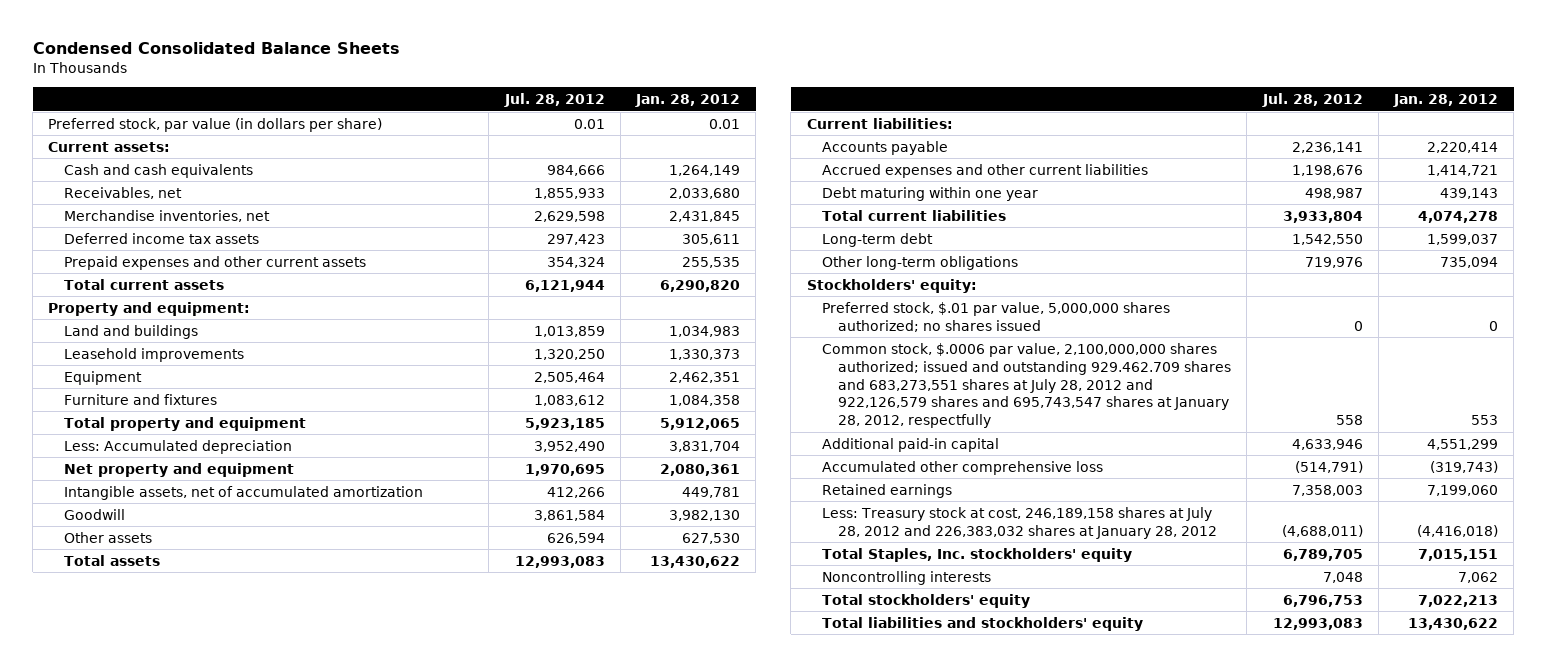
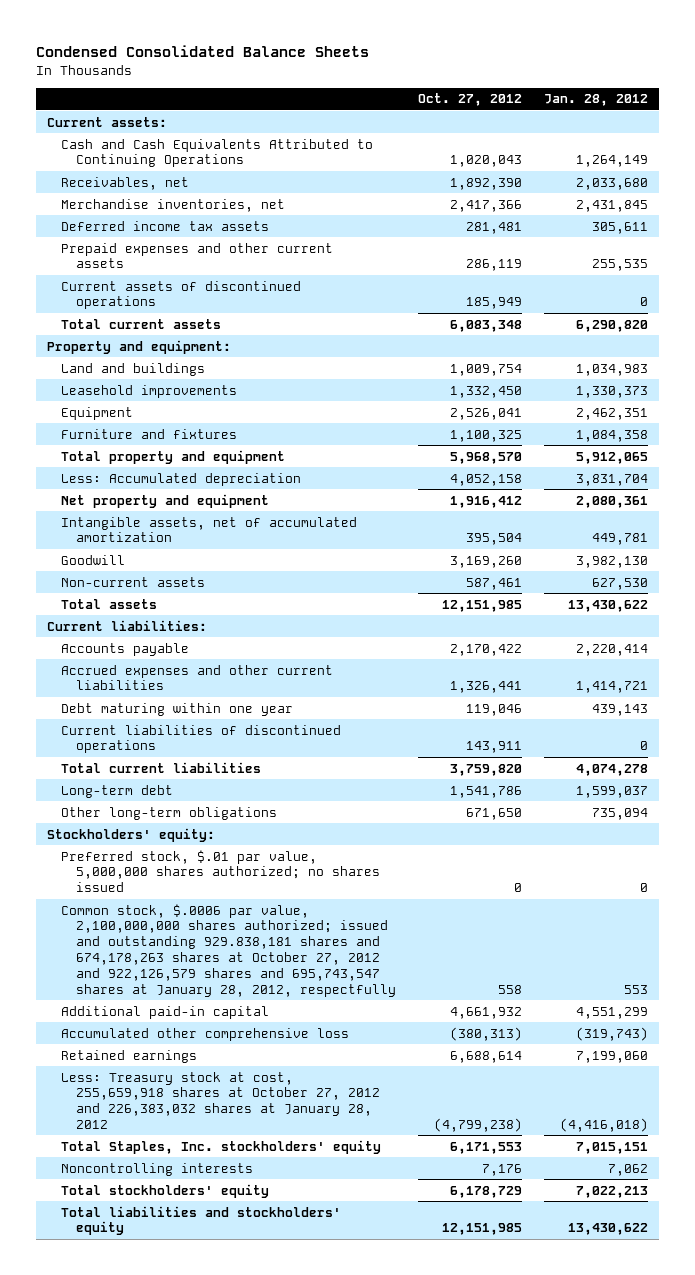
- | Jul. 28, 2012 | Jan. 28, 2012
+ | Oct. 27, 2012 | Jan. 28, 2012
- Preferred stock, par value (in dollars per share) | 0.01 | 0.01
- Cash and cash equivalents | 984,666 | 1,264,149
+ Cash and Cash Equivalents Attributed to Continuing Operations | 1,020,043 | 1,264,149
+ Current assets of discontinued operations | 185,949 | 0
- Other assets | 626,594 | 627,530
+ Non-current assets | 587,461 | 627,530
+ Current liabilities of discontinued operations | 143,911 | 0
- Common stock, $.0006 par value, 2,100,000,000 shares authorized; issued and outstanding 929.462.709 shares and 683,273,551 shares at July 28, 2012 and 922,126,579 shares and 695,743,547 shares at January 28, 2012, respectfully | 558 | 553
+ Common stock, $.0006 par value, 2,100,000,000 shares authorized; issued and outstanding 929.838,181 shares and 674,178,263 shares at October 27, 2012 and 922,126,579 shares and 695,743,547 shares at January 28, 2012, respectfully | 558 | 553
- Less: Treasury stock at cost, 246,189,158 shares at July 28, 2012 and 226,383,032 shares at January 28, 2012 | (4,688,011) | (4,416,018)
+ Less: Treasury stock at cost, 255,659,918 shares at October 27, 2012 and 226,383,032 shares at January 28, 2012 | (4,799,238) | (4,416,018)

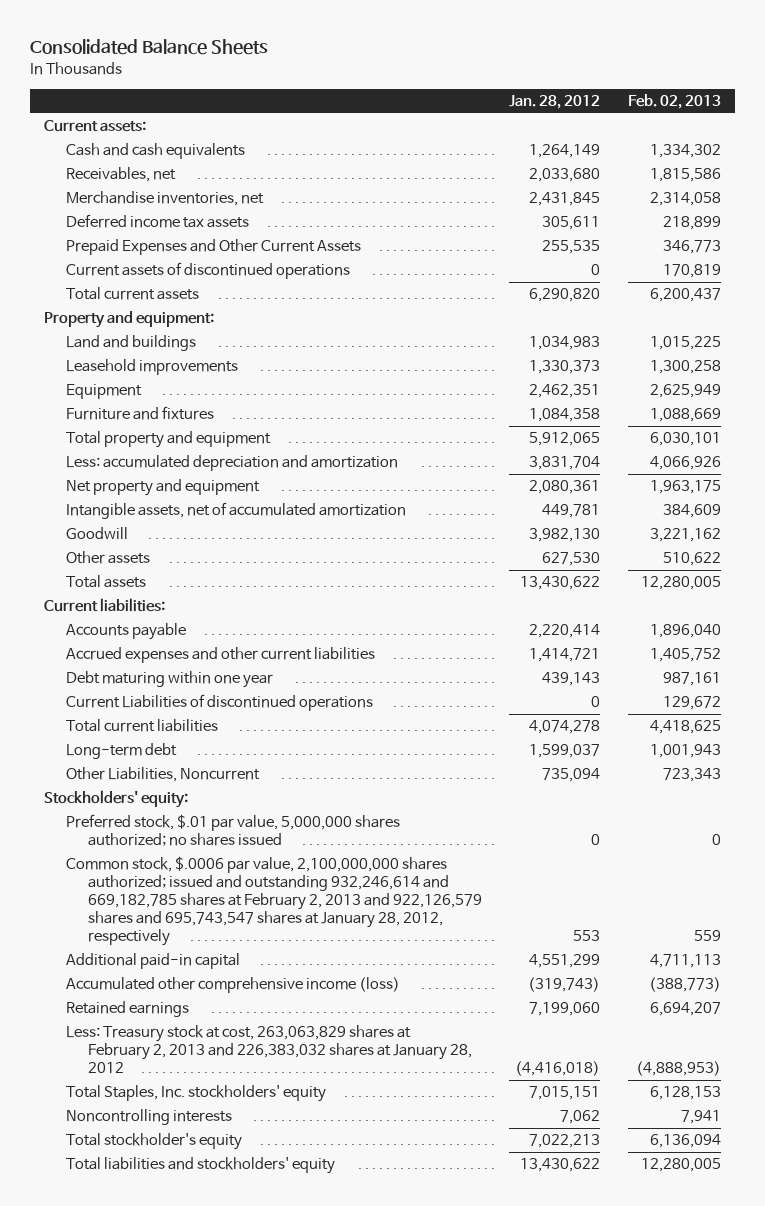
- Condensed Consolidated Balance Sheets
+ Consolidated Balance Sheets
- | Oct. 27, 2012 | Jan. 28, 2012
+ | Jan. 28, 2012 | Feb. 02, 2013
- Cash and Cash Equivalents Attributed to Continuing Operations | 1,020,043 | 1,264,149
+ Cash and cash equivalents | 1,264,149 | 1,334,302
- Prepaid expenses and other current assets | 286,119 | 255,535
+ Prepaid Expenses and Other Current Assets | 255,535 | 346,773
- Less: Accumulated depreciation | 4,052,158 | 3,831,704
+ Less: accumulated depreciation and amortization | 3,831,704 | 4,066,926
- Non-current assets | 587,461 | 627,530
+ Other assets | 627,530 | 510,622
- Current liabilities of discontinued operations | 143,911 | 0
+ Current Liabilities of discontinued operations | 0 | 129,672
- Other long-term obligations | 671,650 | 735,094
+ Other Liabilities, Noncurrent | 735,094 | 723,343
- Common stock, $.0006 par value, 2,100,000,000 shares authorized; issued and outstanding 929.838,181 shares and 674,178,263 shares at October 27, 2012 and 922,126,579 shares and 695,743,547 shares at January 28, 2012, respectfully | 558 | 553
+ Common stock, $.0006 par value, 2,100,000,000 shares authorized; issued and outstanding 932,246,614 and 669,182,785 shares at February 2, 2013 and 922,126,579 shares and 695,743,547 shares at January 28, 2012, respectively | 553 | 559
- Accumulated other comprehensive loss | (380,313) | (319,743)
+ Accumulated other comprehensive income (loss) | (319,743) | (388,773)
- Less: Treasury stock at cost, 255,659,918 shares at October 27, 2012 and 226,383,032 shares at January 28, 2012 | (4,799,238) | (4,416,018)
+ Less: Treasury stock at cost, 263,063,829 shares at February 2, 2013 and 226,383,032 shares at January 28, 2012 | (4,416,018) | (4,888,953)
- Total stockholders' equity | 6,178,729 | 7,022,213
+ Total stockholder's equity | 7,022,213 | 6,136,094

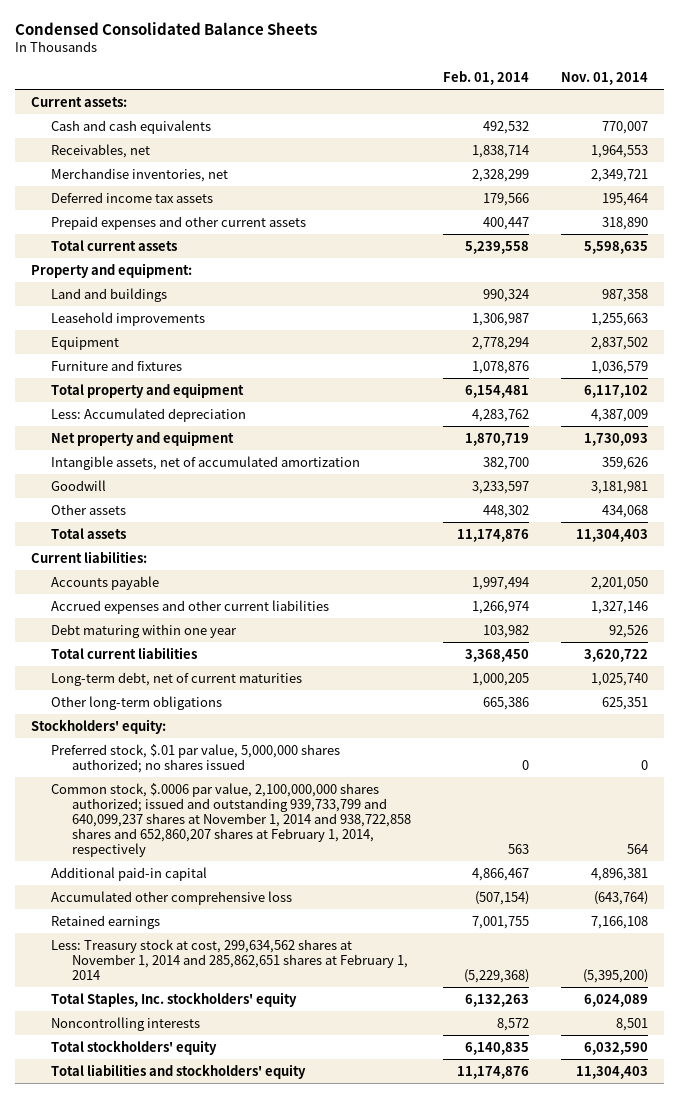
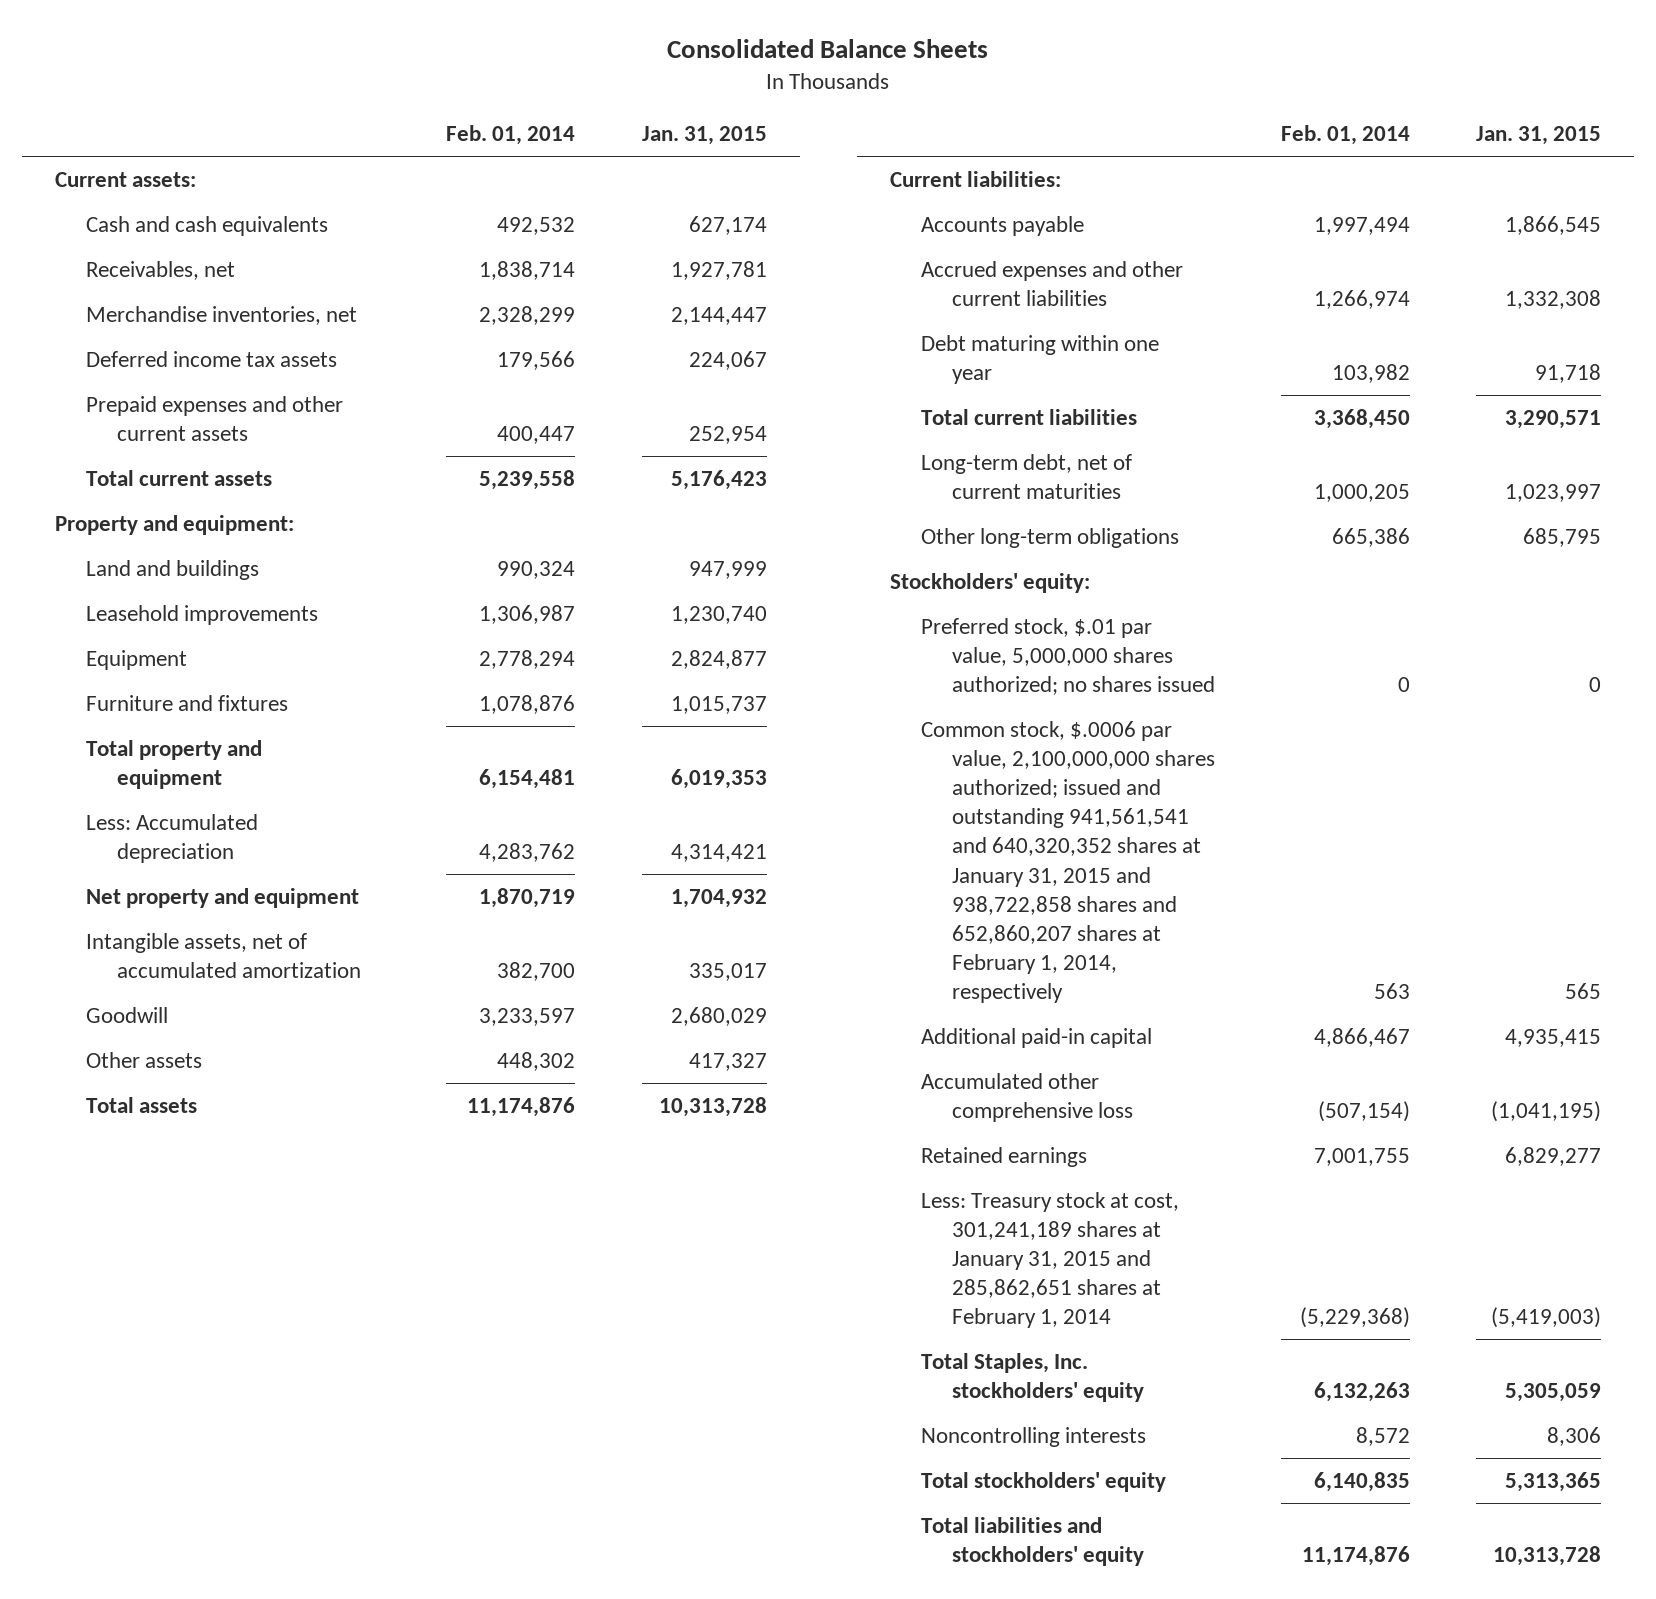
- Condensed Consolidated Balance Sheets
+ Consolidated Balance Sheets
- | Feb. 01, 2014 | Nov. 01, 2014
+ | Feb. 01, 2014 | Jan. 31, 2015
- Common stock, $.0006 par value, 2,100,000,000 shares authorized; issued and outstanding 939,733,799 and 640,099,237 shares at November 1, 2014 and 938,722,858 shares and 652,860,207 shares at February 1, 2014, respectively | 563 | 564
+ Common stock, $.0006 par value, 2,100,000,000 shares authorized; issued and outstanding 941,561,541 and 640,320,352 shares at January 31, 2015 and 938,722,858 shares and 652,860,207 shares at February 1, 2014, respectively | 563 | 565
- Less: Treasury stock at cost, 299,634,562 shares at November 1, 2014 and 285,862,651 shares at February 1, 2014 | (5,229,368) | (5,395,200)
+ Less: Treasury stock at cost, 301,241,189 shares at January 31, 2015 and 285,862,651 shares at February 1, 2014 | (5,229,368) | (5,419,003)

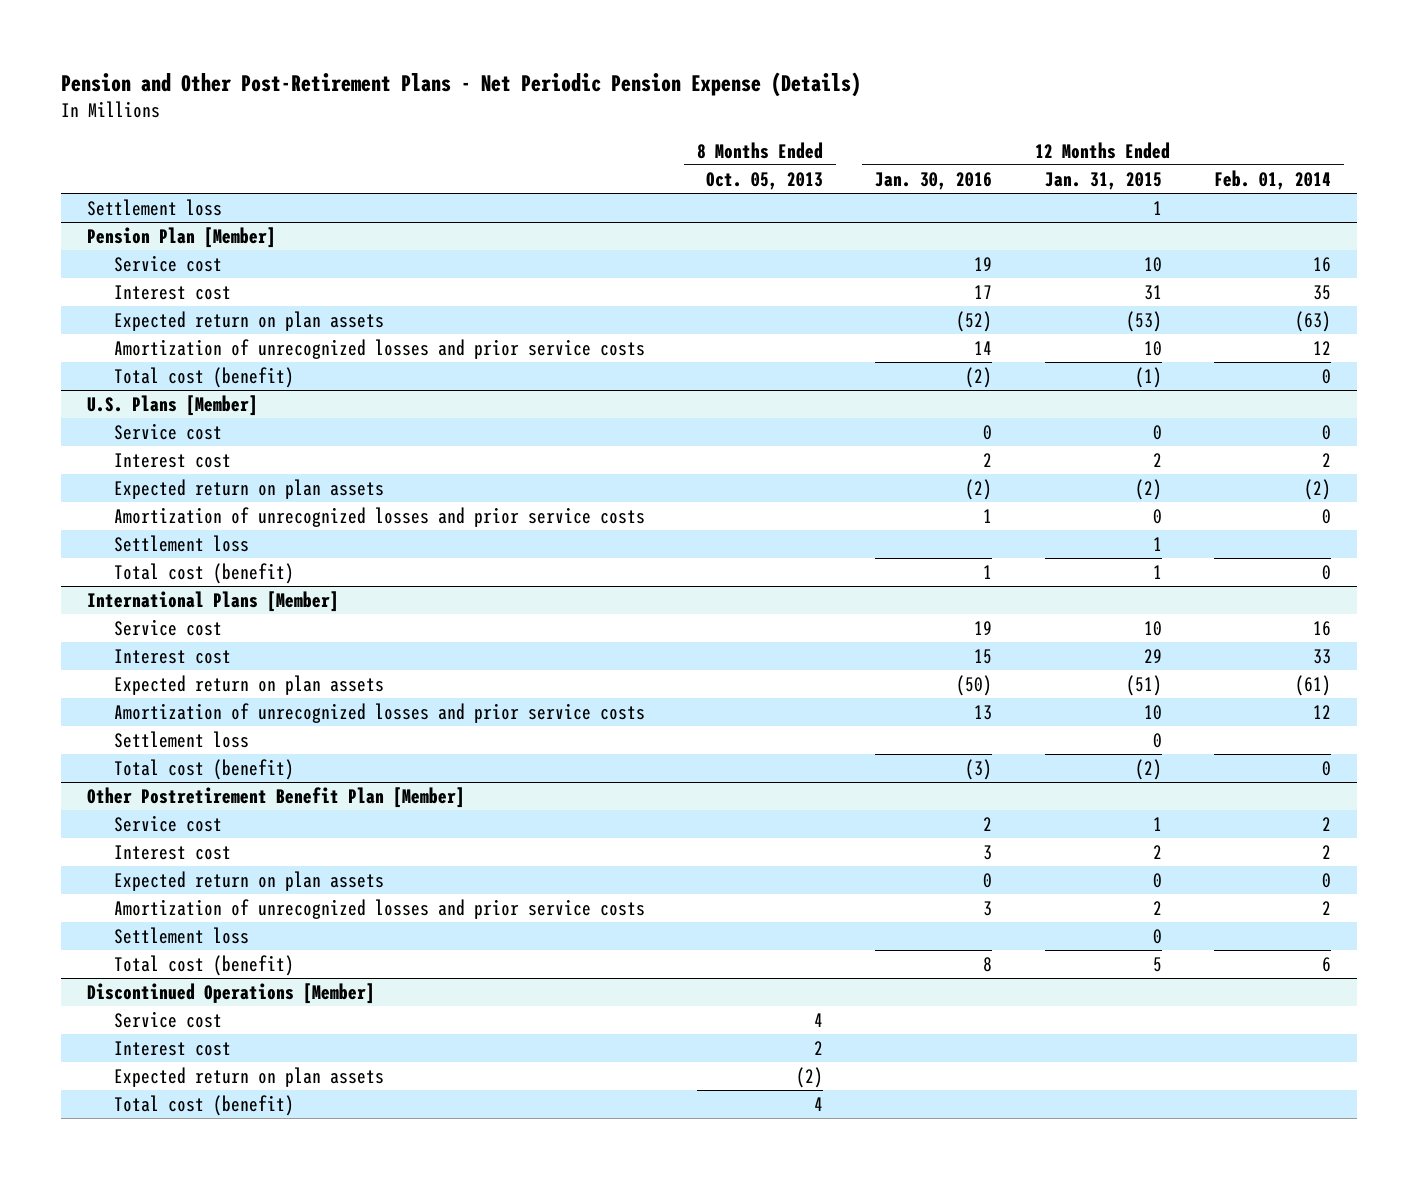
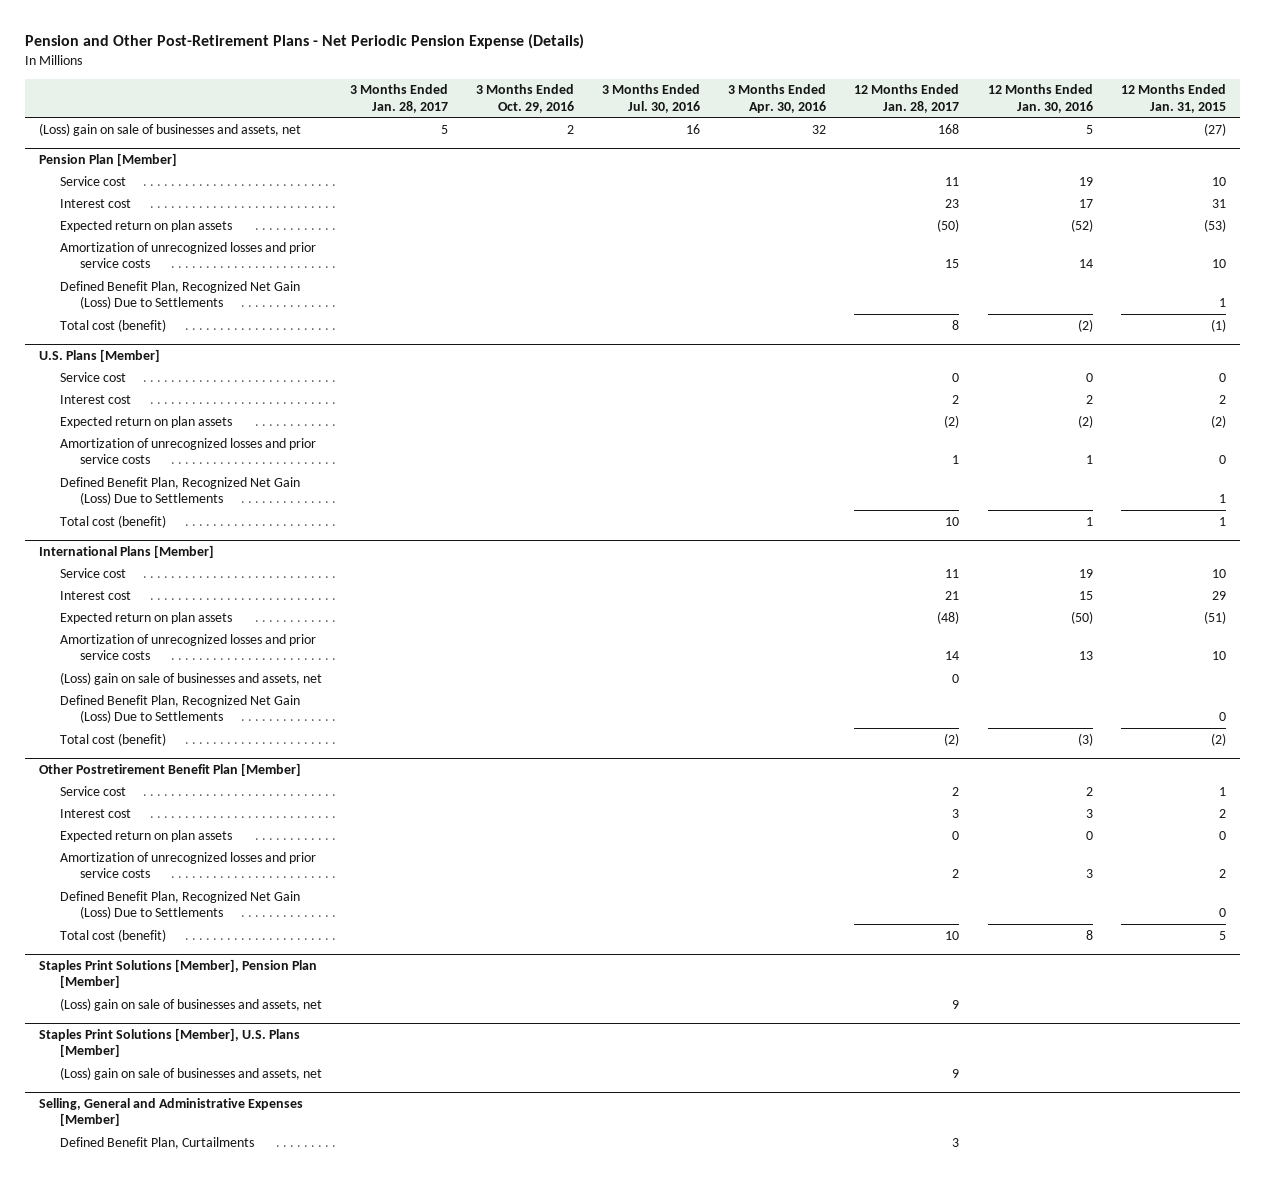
- | 8 Months Ended Oct. 05, 2013 | 12 Months Ended Jan. 30, 2016 | 12 Months Ended Jan. 31, 2015 | 12 Months Ended Feb. 01, 2014
+ | 3 Months Ended Jan. 28, 2017 | 3 Months Ended Oct. 29, 2016 | 3 Months Ended Jul. 30, 2016 | 3 Months Ended Apr. 30, 2016 | 12 Months Ended Jan. 28, 2017 | 12 Months Ended Jan. 30, 2016 | 12 Months Ended Jan. 31, 2015
- Settlement loss | | | 1 |
+ (Loss) gain on sale of businesses and assets, net | 5 | 2 | 16 | 32 | 168 | 5 | (27)
@ Pension Plan [Member]
+ Defined Benefit Plan, Recognized Net Gain (Loss) Due to Settlements | | | | | | | 1
@ U.S. Plans [Member]
- Settlement loss | | | 1 |
+ Defined Benefit Plan, Recognized Net Gain (Loss) Due to Settlements | | | | | | | 1
@ International Plans [Member]
- Settlement loss | | | 0 |
+ (Loss) gain on sale of businesses and assets, net | | | | | 0 | |
+ Defined Benefit Plan, Recognized Net Gain (Loss) Due to Settlements | | | | | | | 0
@ Other Postretirement Benefit Plan [Member]
- Settlement loss | | | 0 |
+ Defined Benefit Plan, Recognized Net Gain (Loss) Due to Settlements | | | | | | | 0
- Discontinued Operations [Member]
- Service cost | 4 | | |
- Interest cost | 2 | | |
- Expected return on plan assets | (2) | | |
- Total cost (benefit) | 4 | | |
+ Staples Print Solutions [Member], Pension Plan [Member]
+ (Loss) gain on sale of businesses and assets, net | | | | | 9 | |
+ Staples Print Solutions [Member], U.S. Plans [Member]
+ (Loss) gain on sale of businesses and assets, net | | | | | 9 | |
+ Selling, General and Administrative Expenses [Member]
+ Defined Benefit Plan, Curtailments | | | | | 3 | |

